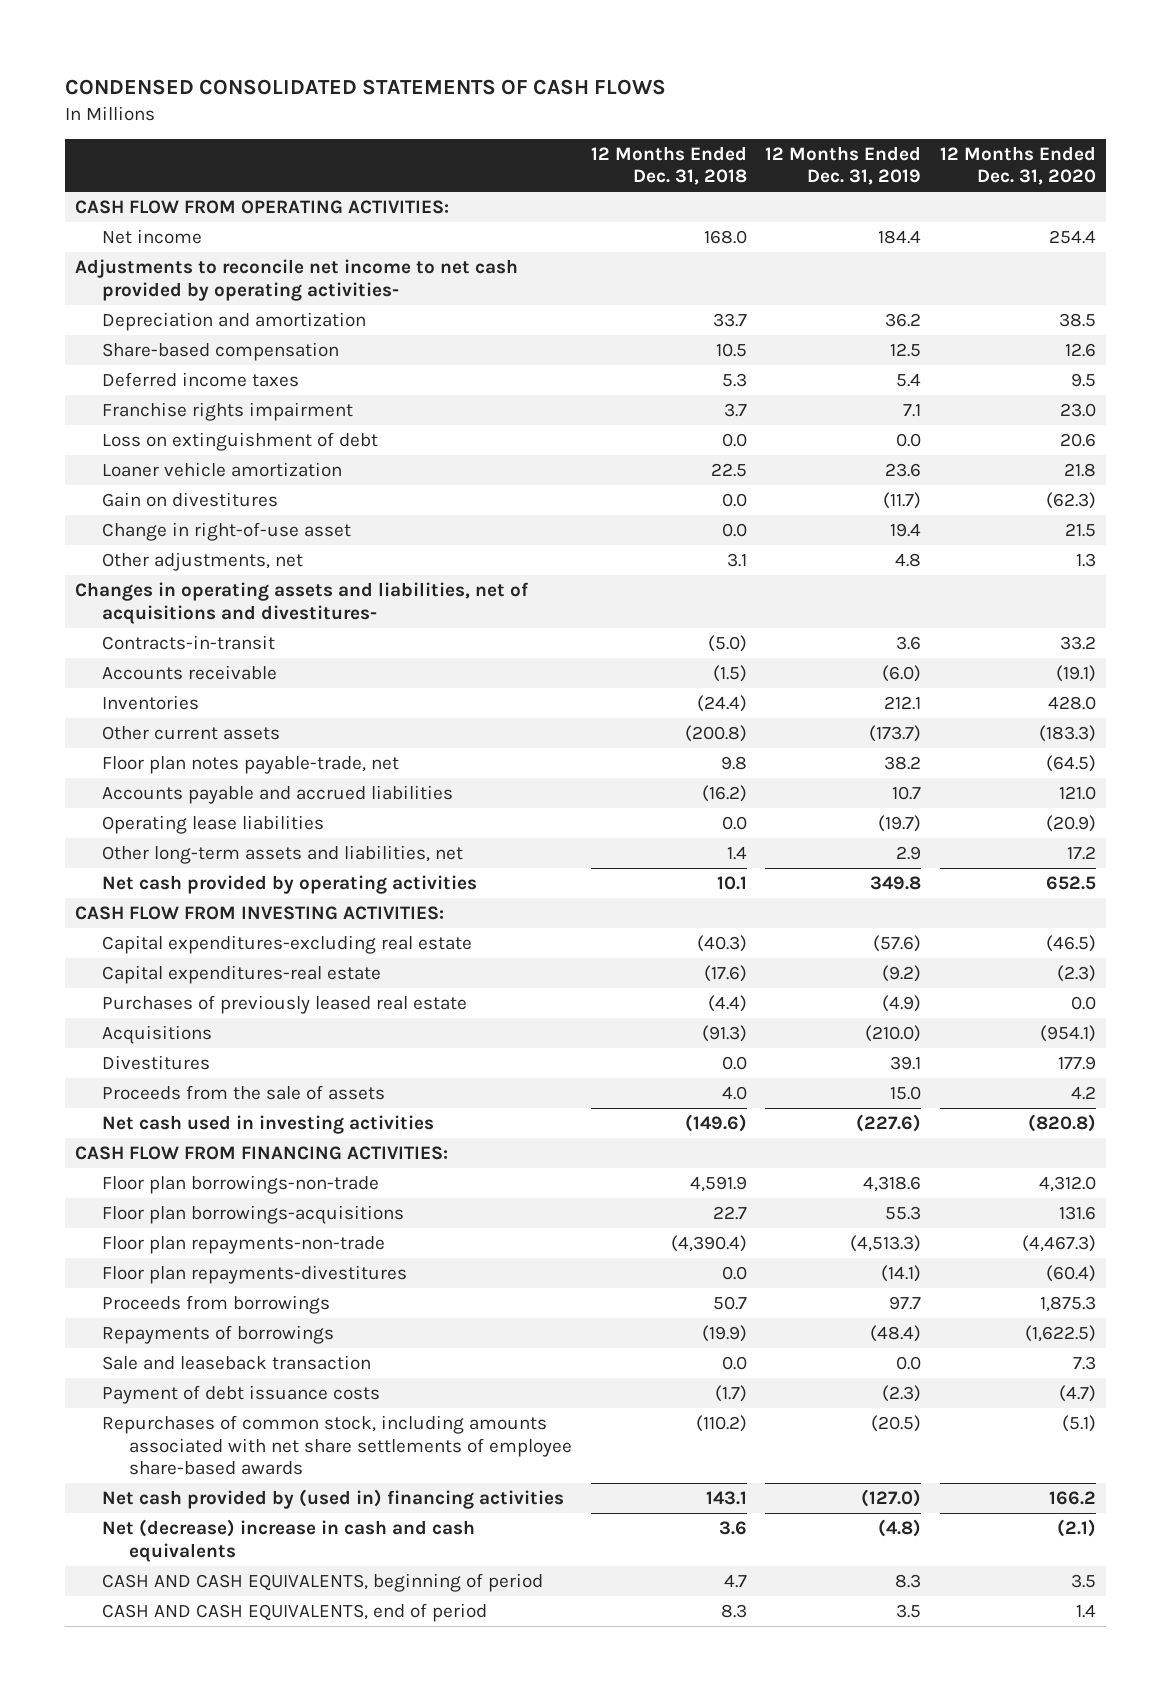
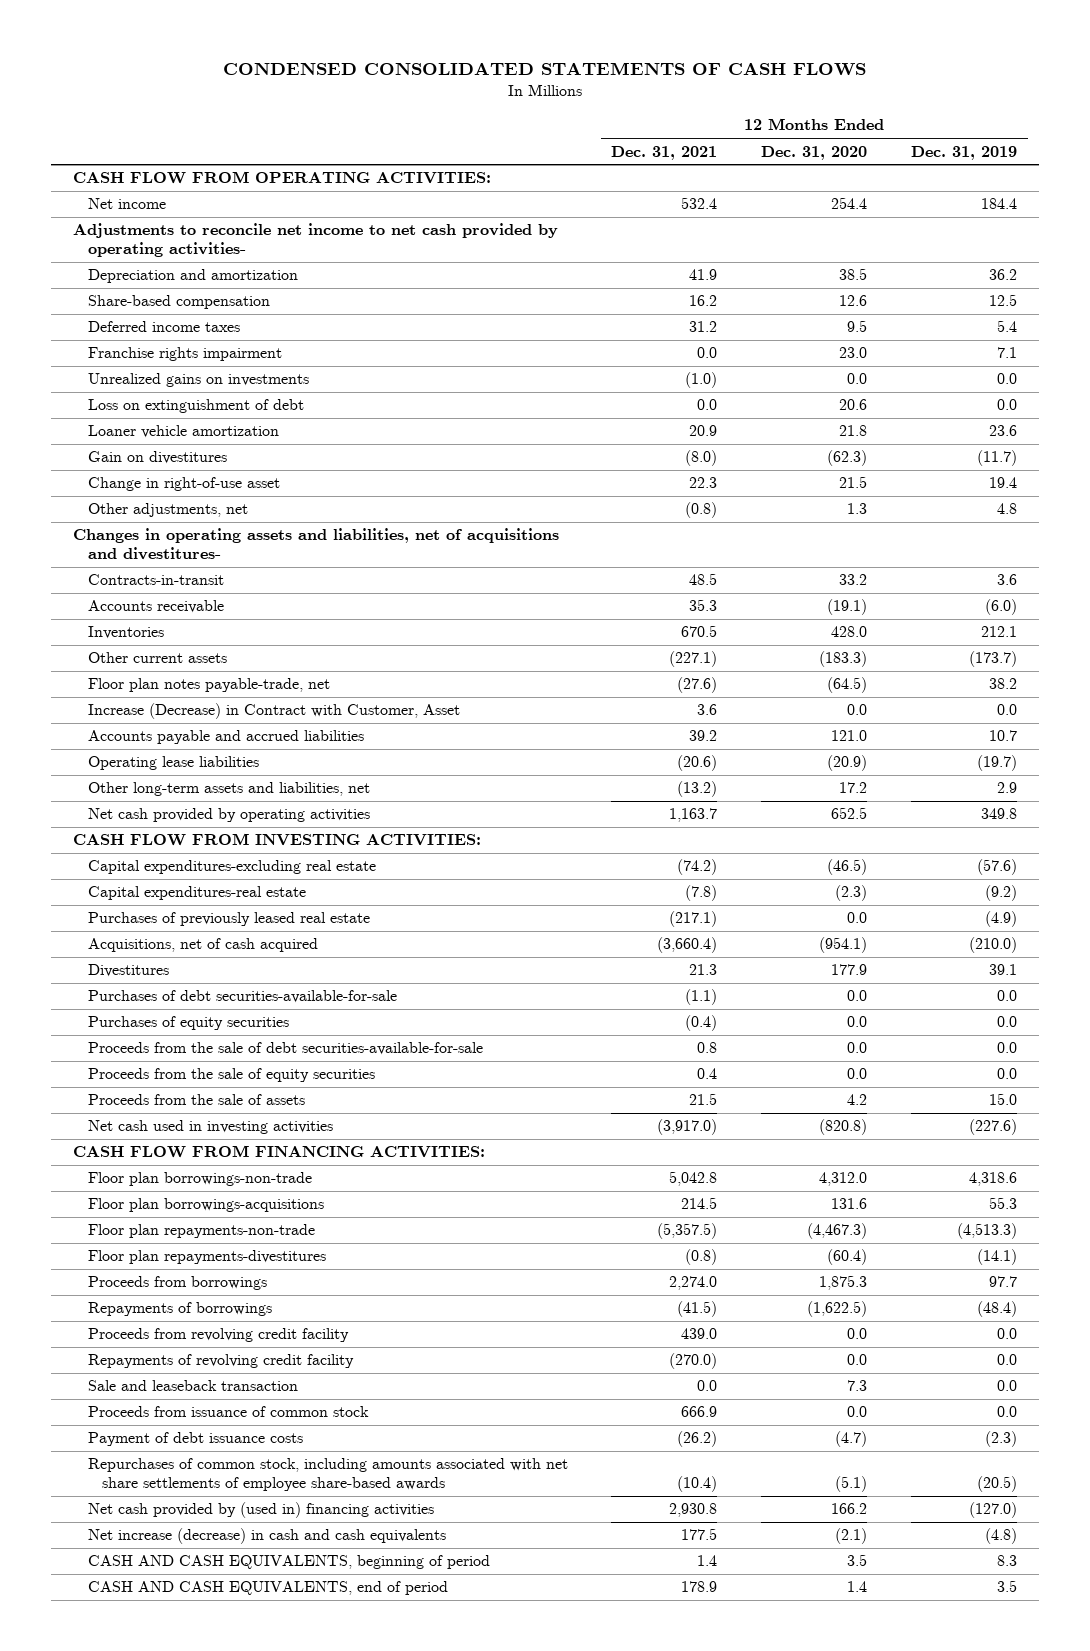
- | 12 Months Ended Dec. 31, 2018 | 12 Months Ended Dec. 31, 2019 | 12 Months Ended Dec. 31, 2020
+ | 12 Months Ended Dec. 31, 2021 | 12 Months Ended Dec. 31, 2020 | 12 Months Ended Dec. 31, 2019
+ Unrealized gains on investments | (1.0) | 0.0 | 0.0
+ Increase (Decrease) in Contract with Customer, Asset | 3.6 | 0.0 | 0.0
- Acquisitions | (91.3) | (210.0) | (954.1)
+ Acquisitions, net of cash acquired | (3,660.4) | (954.1) | (210.0)
+ Purchases of debt securities-available-for-sale | (1.1) | 0.0 | 0.0
+ Purchases of equity securities | (0.4) | 0.0 | 0.0
+ Proceeds from the sale of debt securities-available-for-sale | 0.8 | 0.0 | 0.0
+ Proceeds from the sale of equity securities | 0.4 | 0.0 | 0.0
+ Proceeds from revolving credit facility | 439.0 | 0.0 | 0.0
+ Repayments of revolving credit facility | (270.0) | 0.0 | 0.0
+ Proceeds from issuance of common stock | 666.9 | 0.0 | 0.0
- Net (decrease) increase in cash and cash equivalents | 3.6 | (4.8) | (2.1)
+ Net increase (decrease) in cash and cash equivalents | 177.5 | (2.1) | (4.8)

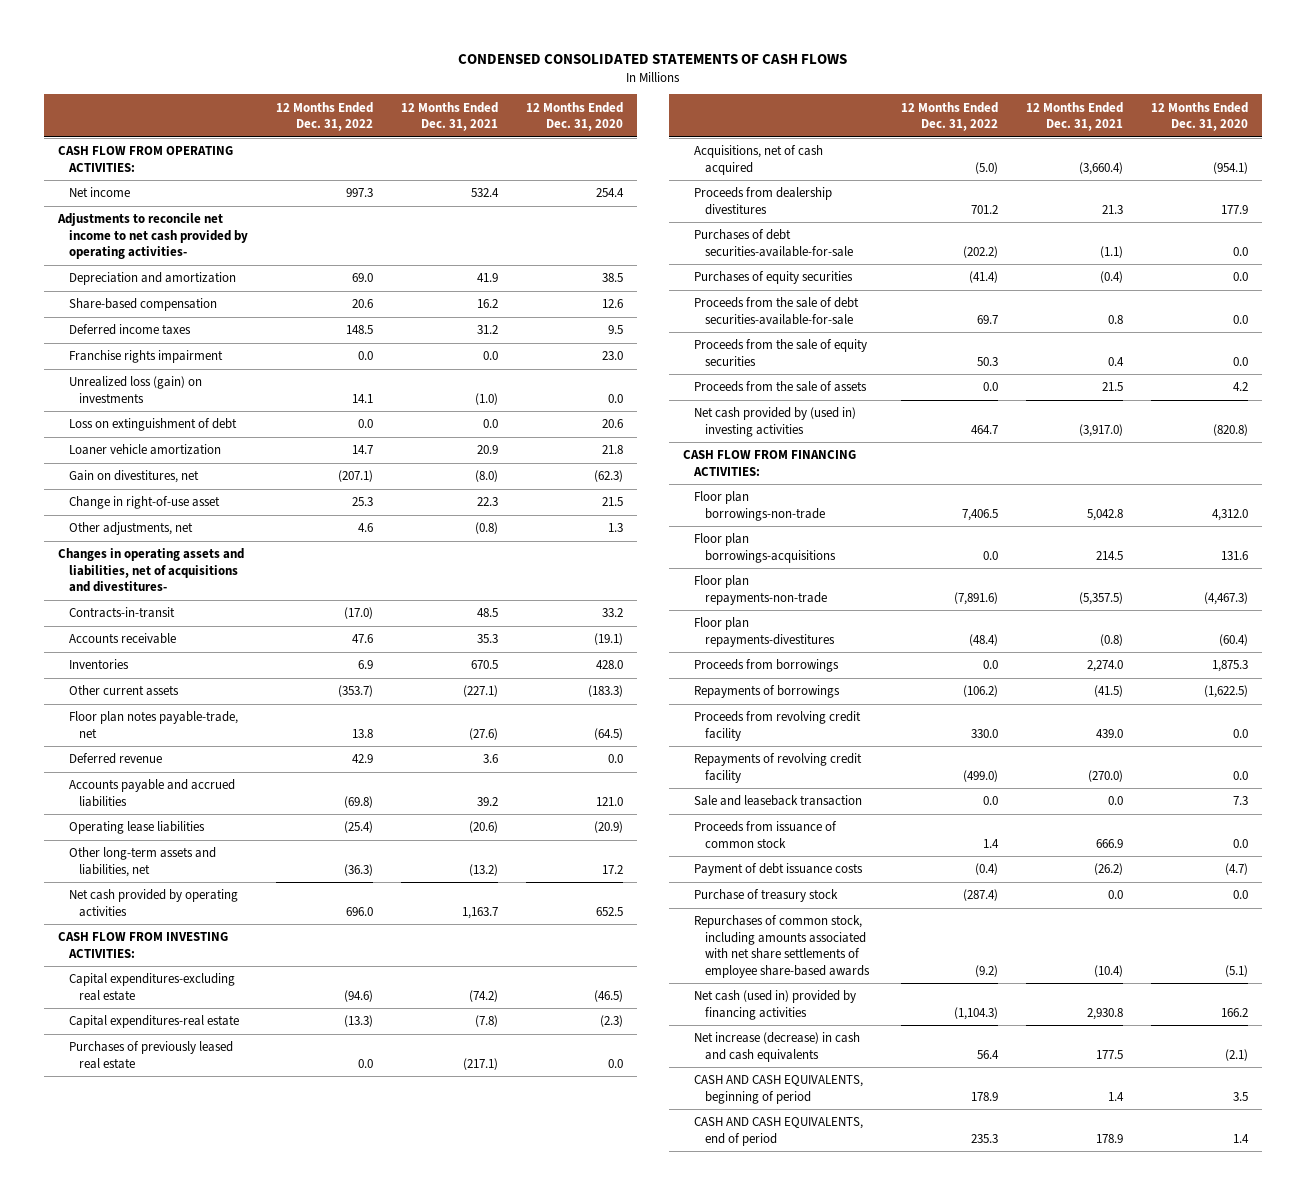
- | 12 Months Ended Dec. 31, 2021 | 12 Months Ended Dec. 31, 2020 | 12 Months Ended Dec. 31, 2019
+ | 12 Months Ended Dec. 31, 2022 | 12 Months Ended Dec. 31, 2021 | 12 Months Ended Dec. 31, 2020
- Unrealized gains on investments | (1.0) | 0.0 | 0.0
+ Unrealized loss (gain) on investments | 14.1 | (1.0) | 0.0
- Gain on divestitures | (8.0) | (62.3) | (11.7)
+ Gain on divestitures, net | (207.1) | (8.0) | (62.3)
- Increase (Decrease) in Contract with Customer, Asset | 3.6 | 0.0 | 0.0
+ Deferred revenue | 42.9 | 3.6 | 0.0
- Divestitures | 21.3 | 177.9 | 39.1
+ Proceeds from dealership divestitures | 701.2 | 21.3 | 177.9
- Net cash used in investing activities | (3,917.0) | (820.8) | (227.6)
+ Net cash provided by (used in) investing activities | 464.7 | (3,917.0) | (820.8)
+ Purchase of treasury stock | (287.4) | 0.0 | 0.0
- Net cash provided by (used in) financing activities | 2,930.8 | 166.2 | (127.0)
+ Net cash (used in) provided by financing activities | (1,104.3) | 2,930.8 | 166.2

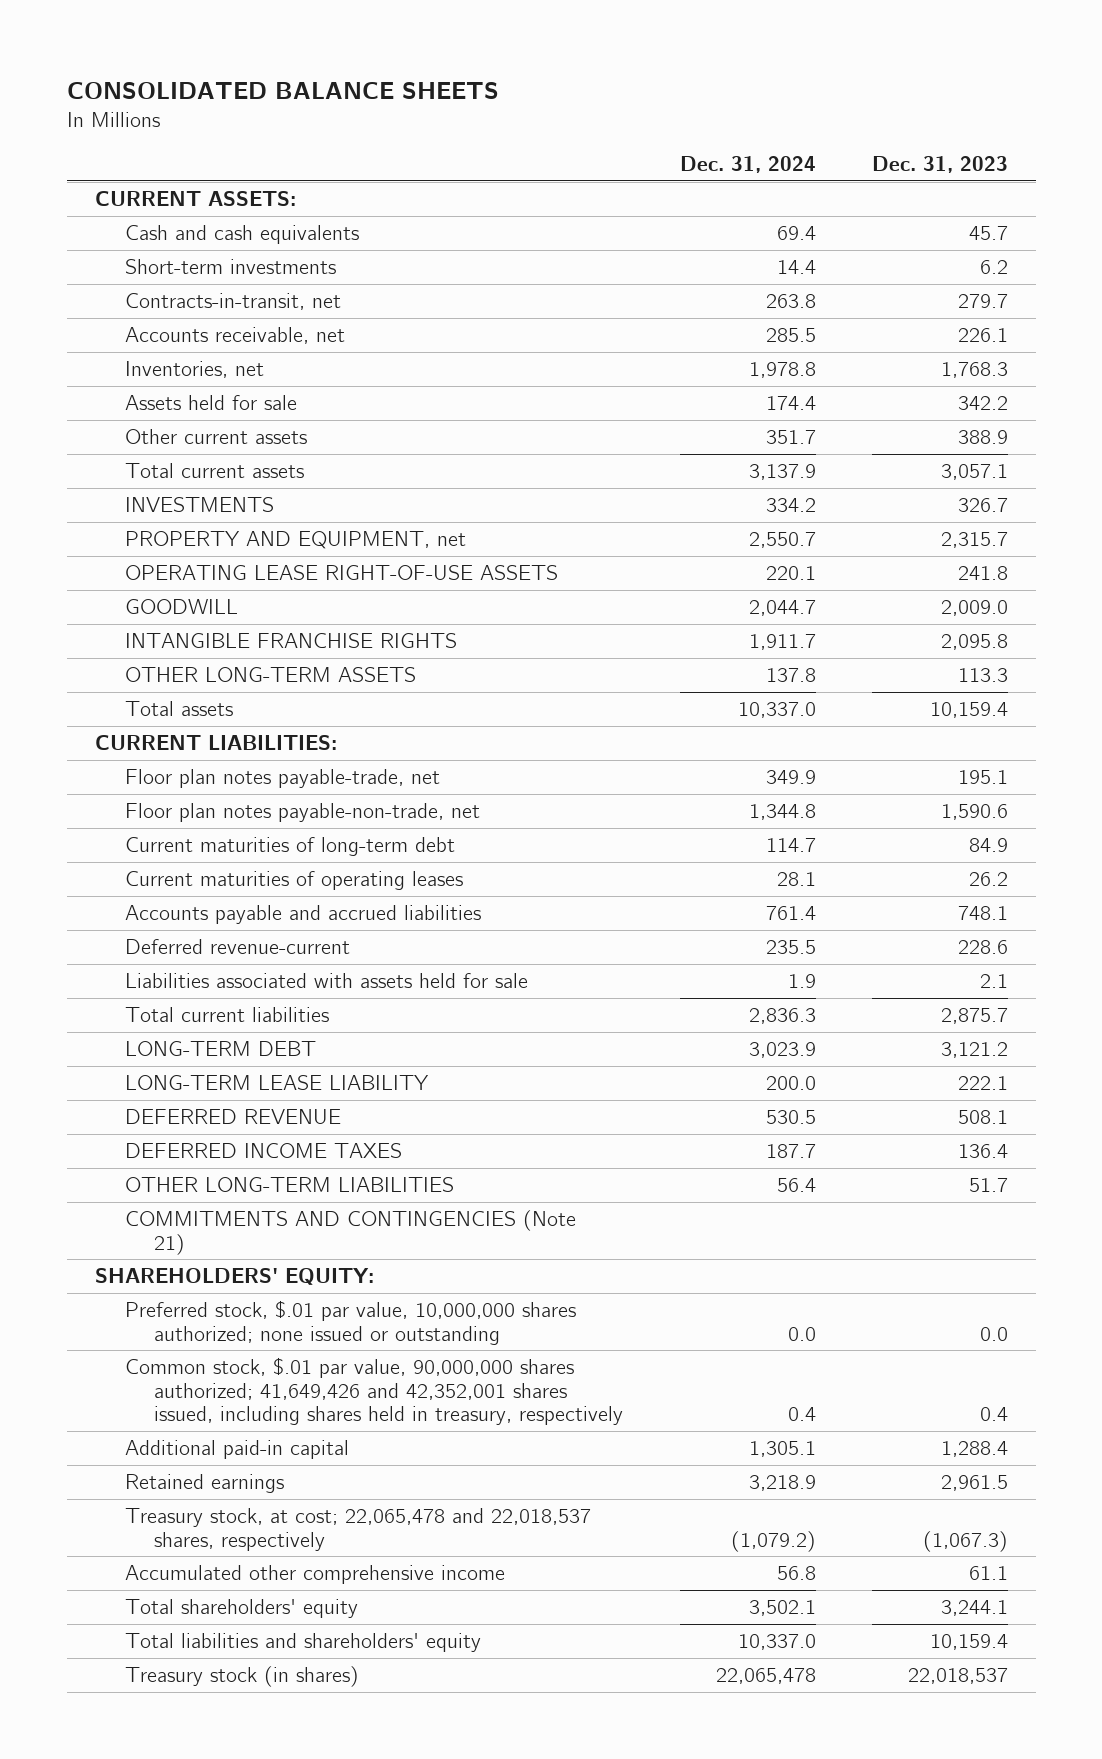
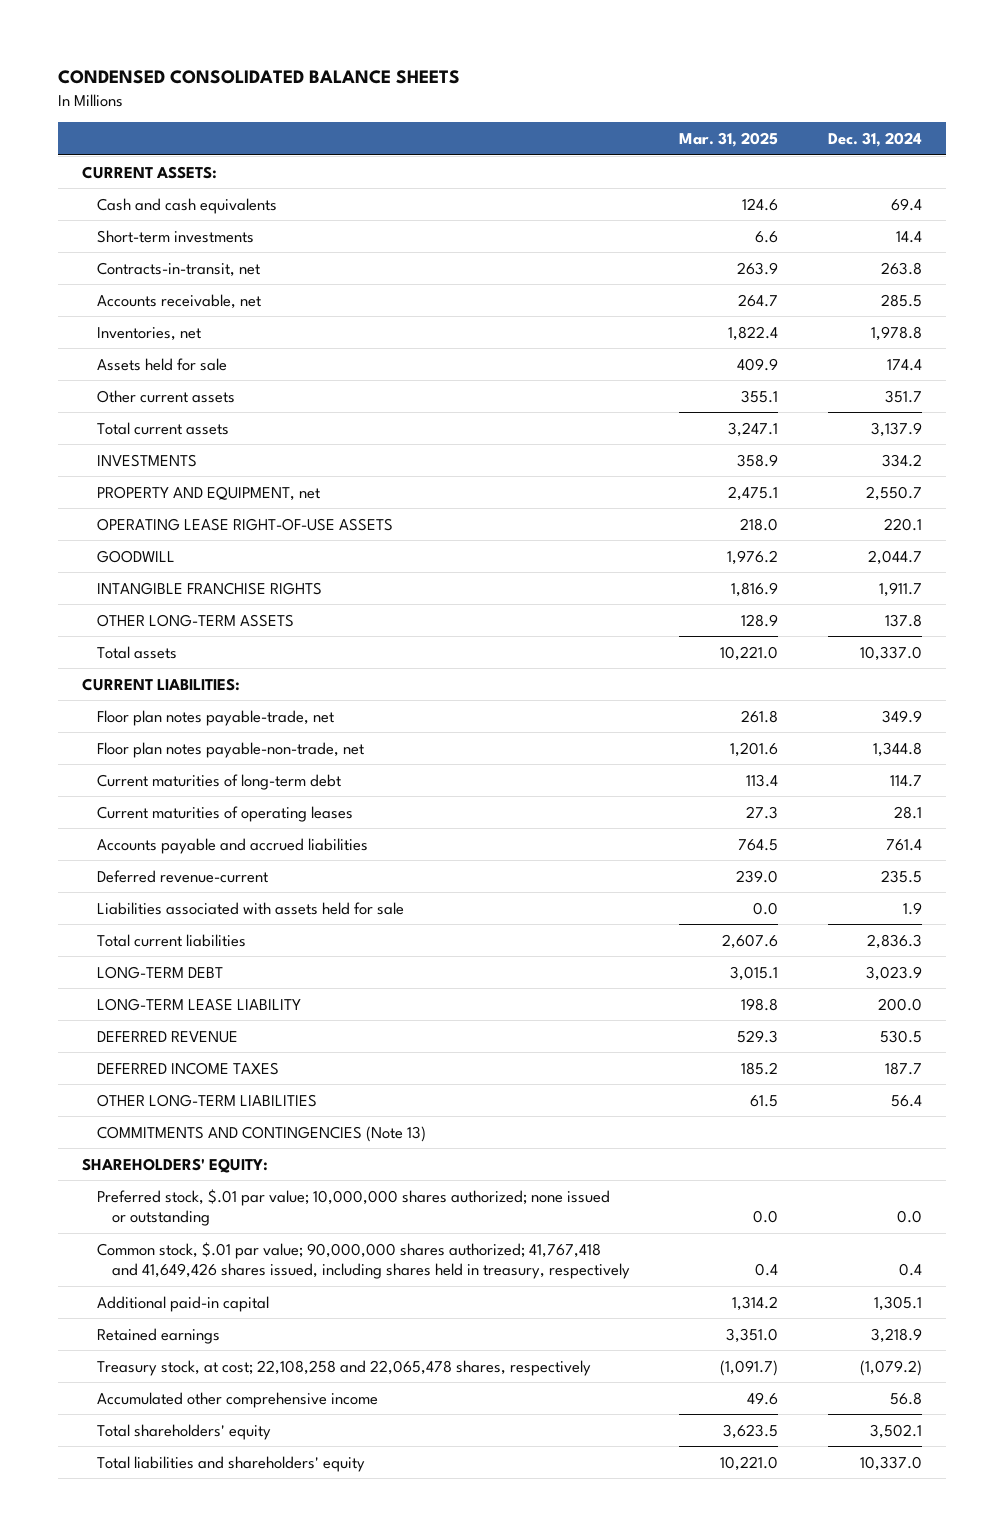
- CONSOLIDATED BALANCE SHEETS
+ CONDENSED CONSOLIDATED BALANCE SHEETS
- | Dec. 31, 2024 | Dec. 31, 2023
+ | Mar. 31, 2025 | Dec. 31, 2024
- COMMITMENTS AND CONTINGENCIES (Note 21)
+ COMMITMENTS AND CONTINGENCIES (Note 13)
- Preferred stock, $.01 par value, 10,000,000 shares authorized; none issued or outstanding | 0.0 | 0.0
- Common stock, $.01 par value, 90,000,000 shares authorized; 41,649,426 and 42,352,001 shares issued, including shares held in treasury, respectively | 0.4 | 0.4
+ Preferred stock, $.01 par value; 10,000,000 shares authorized; none issued or outstanding | 0.0 | 0.0
+ Common stock, $.01 par value; 90,000,000 shares authorized; 41,767,418 and 41,649,426 shares issued, including shares held in treasury, respectively | 0.4 | 0.4
- Treasury stock, at cost; 22,065,478 and 22,018,537 shares, respectively | (1,079.2) | (1,067.3)
+ Treasury stock, at cost; 22,108,258 and 22,065,478 shares, respectively | (1,091.7) | (1,079.2)
- Treasury stock (in shares) | 22,065,478 | 22,018,537

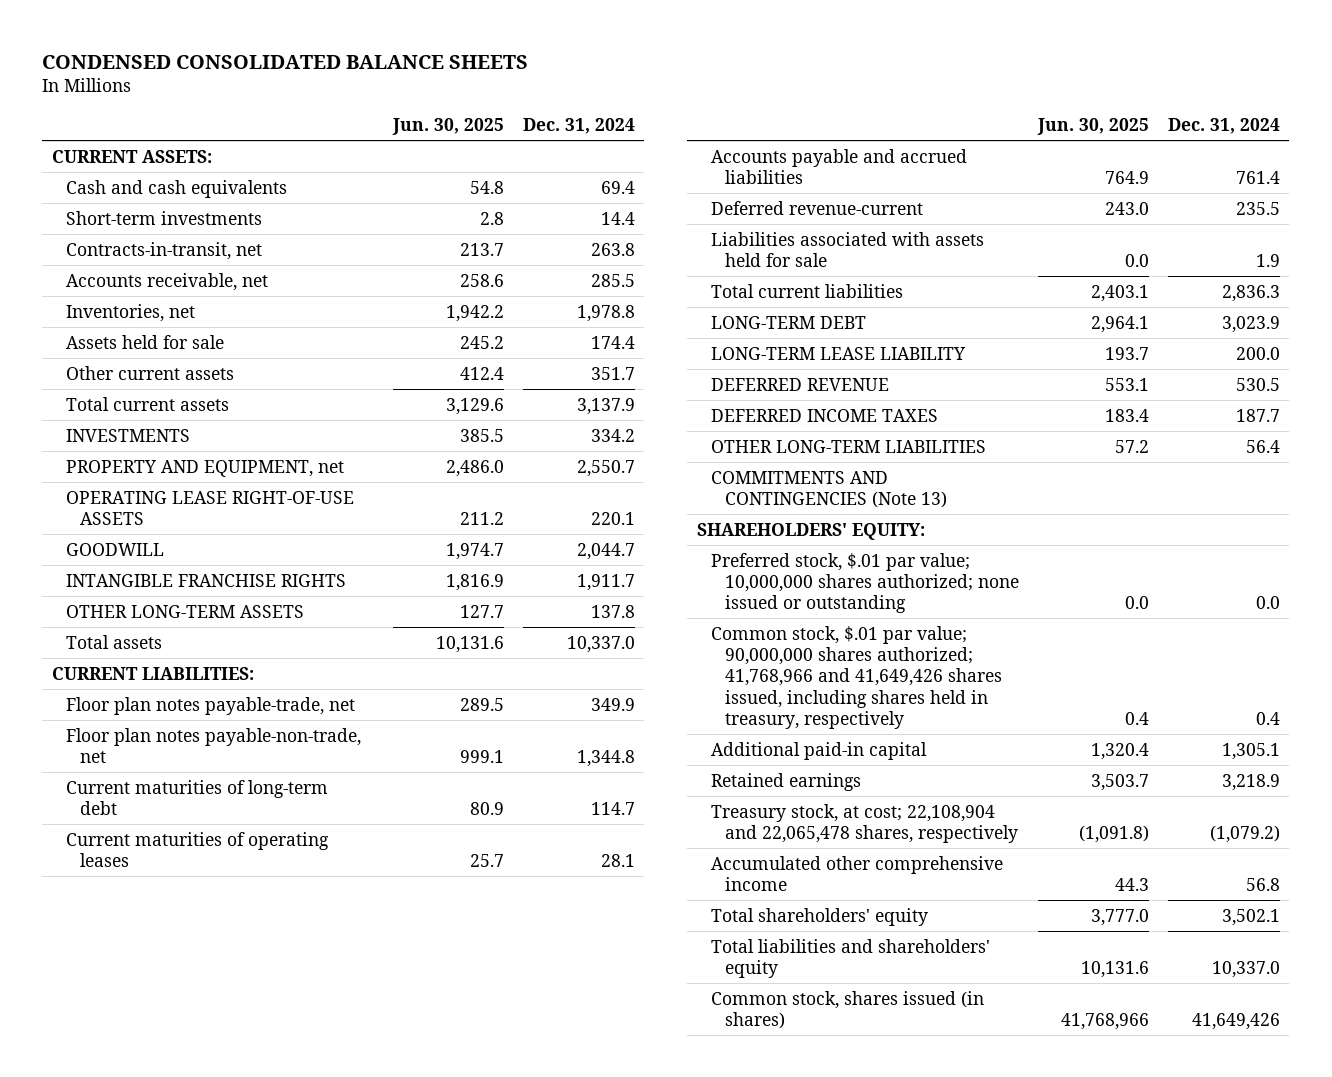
- | Mar. 31, 2025 | Dec. 31, 2024
+ | Jun. 30, 2025 | Dec. 31, 2024
- Common stock, $.01 par value; 90,000,000 shares authorized; 41,767,418 and 41,649,426 shares issued, including shares held in treasury, respectively | 0.4 | 0.4
+ Common stock, $.01 par value; 90,000,000 shares authorized; 41,768,966 and 41,649,426 shares issued, including shares held in treasury, respectively | 0.4 | 0.4
- Treasury stock, at cost; 22,108,258 and 22,065,478 shares, respectively | (1,091.7) | (1,079.2)
+ Treasury stock, at cost; 22,108,904 and 22,065,478 shares, respectively | (1,091.8) | (1,079.2)
+ Common stock, shares issued (in shares) | 41,768,966 | 41,649,426

